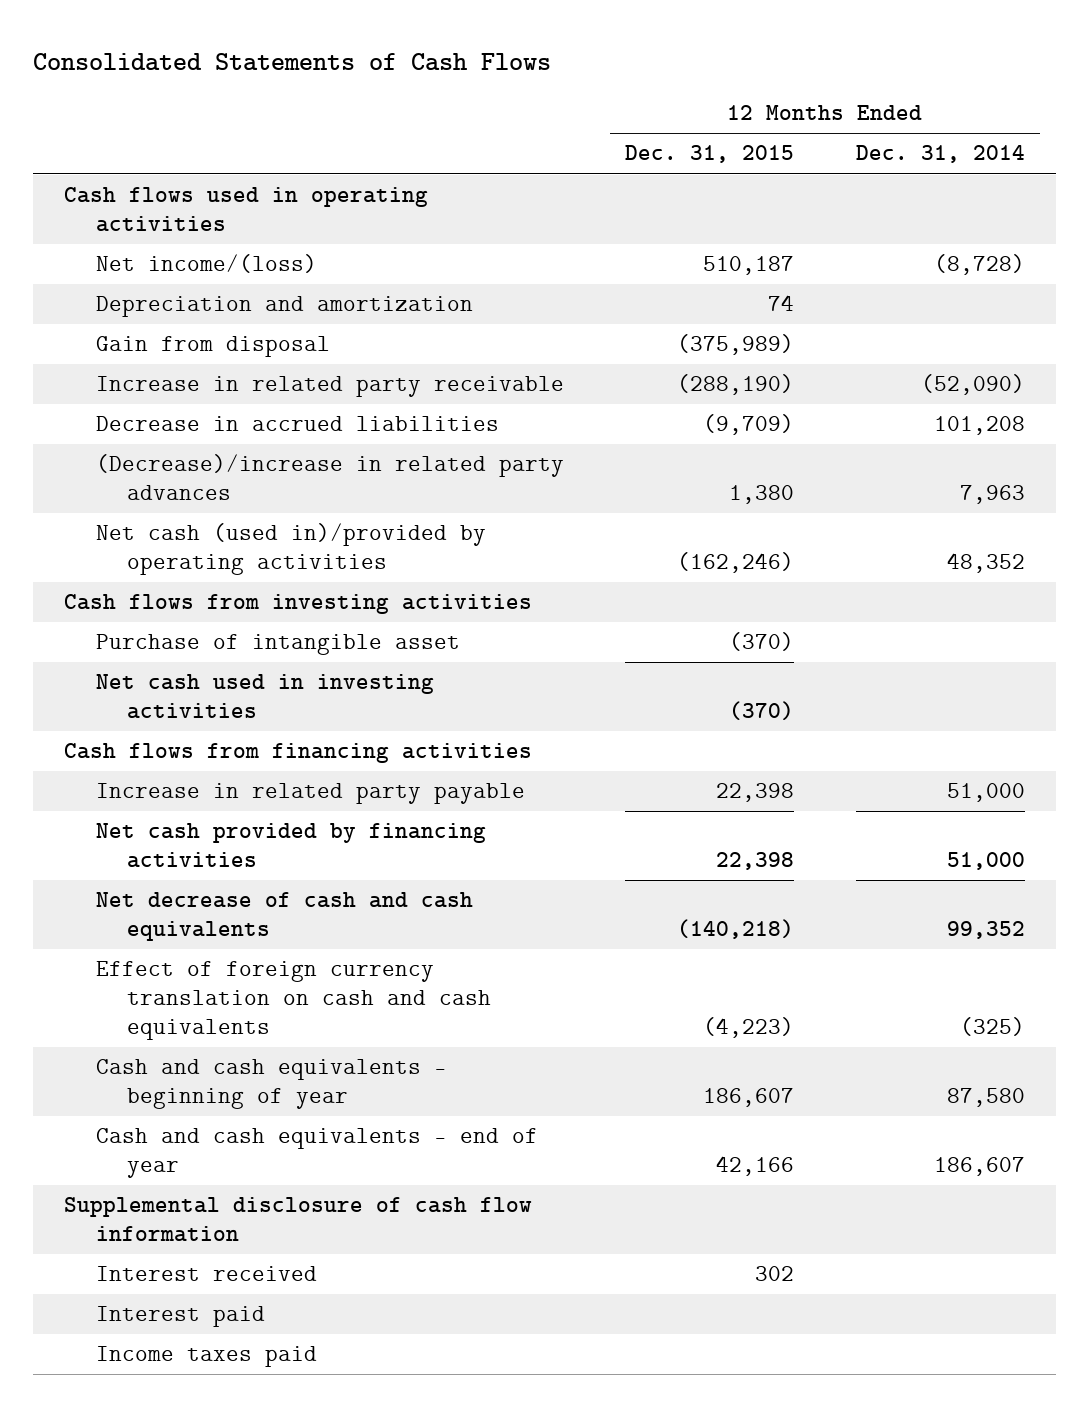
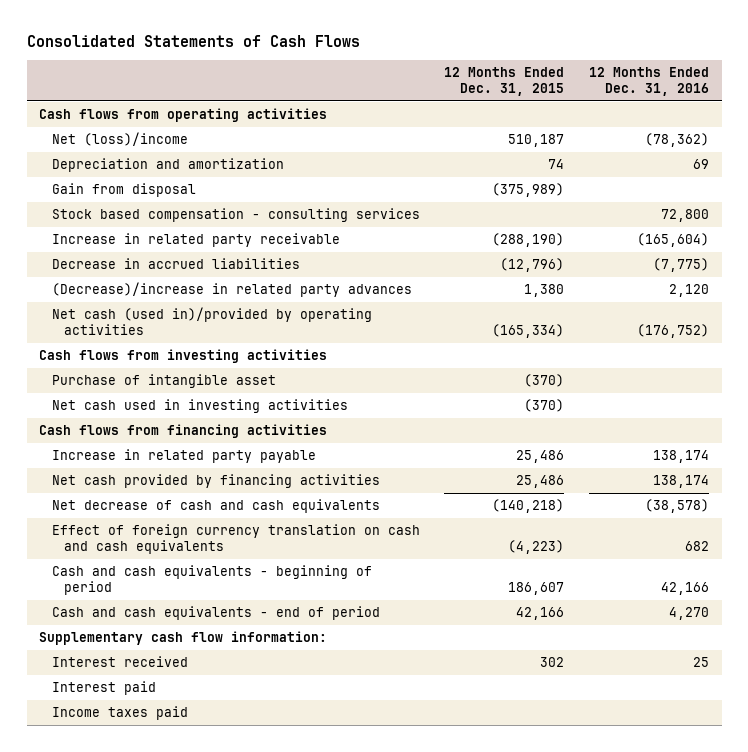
- | 12 Months Ended Dec. 31, 2015 | 12 Months Ended Dec. 31, 2014
+ | 12 Months Ended Dec. 31, 2015 | 12 Months Ended Dec. 31, 2016
- Cash flows used in operating activities
- Net income/(loss) | 510,187 | (8,728)
+ Cash flows from operating activities
+ Net (loss)/income | 510,187 | (78,362)
+ Stock based compensation - consulting services | | 72,800
- Decrease in accrued liabilities | (9,709) | 101,208
+ Decrease in accrued liabilities | (12,796) | (7,775)
- Net cash (used in)/provided by operating activities | (162,246) | 48,352
+ Net cash (used in)/provided by operating activities | (165,334) | (176,752)
- Increase in related party payable | 22,398 | 51,000
- Net cash provided by financing activities | 22,398 | 51,000
+ Increase in related party payable | 25,486 | 138,174
+ Net cash provided by financing activities | 25,486 | 138,174
- Cash and cash equivalents - beginning of year | 186,607 | 87,580
- Cash and cash equivalents - end of year | 42,166 | 186,607
- Supplemental disclosure of cash flow information
+ Cash and cash equivalents - beginning of period | 186,607 | 42,166
+ Cash and cash equivalents - end of period | 42,166 | 4,270
+ Supplementary cash flow information:

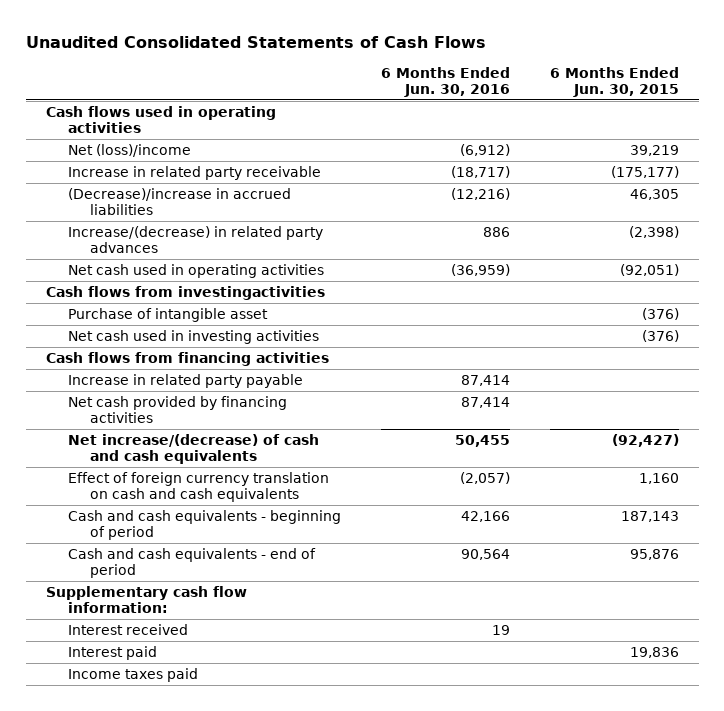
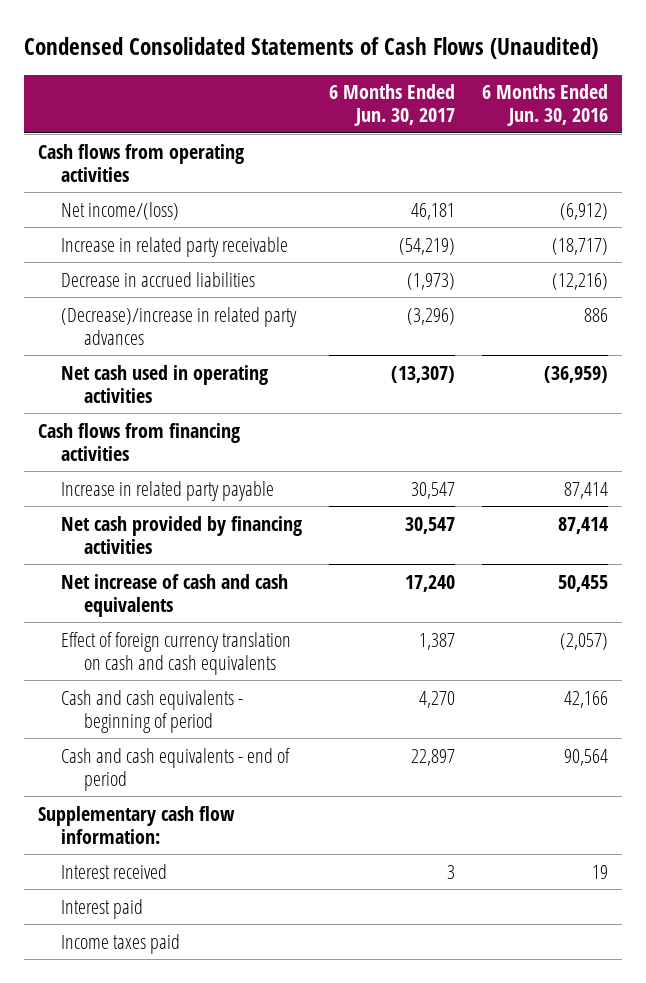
- Unaudited Consolidated Statements of Cash Flows
+ Condensed Consolidated Statements of Cash Flows (Unaudited)
- | 6 Months Ended Jun. 30, 2016 | 6 Months Ended Jun. 30, 2015
+ | 6 Months Ended Jun. 30, 2017 | 6 Months Ended Jun. 30, 2016
- Cash flows used in operating activities
- Net (loss)/income | (6,912) | 39,219
+ Cash flows from operating activities
+ Net income/(loss) | 46,181 | (6,912)
- (Decrease)/increase in accrued liabilities | (12,216) | 46,305
- Increase/(decrease) in related party advances | 886 | (2,398)
+ Decrease in accrued liabilities | (1,973) | (12,216)
+ (Decrease)/increase in related party advances | (3,296) | 886
- Cash flows from investingactivities
- Purchase of intangible asset | | (376)
- Net cash used in investing activities | | (376)
- Net increase/(decrease) of cash and cash equivalents | 50,455 | (92,427)
+ Net increase of cash and cash equivalents | 17,240 | 50,455

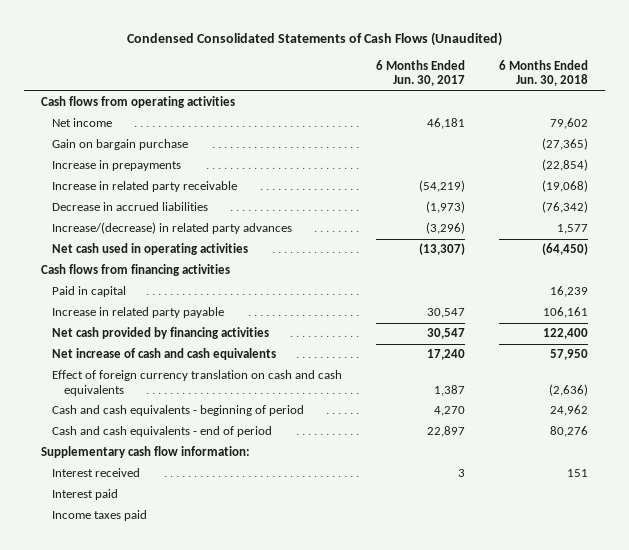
- | 6 Months Ended Jun. 30, 2017 | 6 Months Ended Jun. 30, 2016
+ | 6 Months Ended Jun. 30, 2017 | 6 Months Ended Jun. 30, 2018
- Net income/(loss) | 46,181 | (6,912)
+ Net income | 46,181 | 79,602
+ Gain on bargain purchase | | (27,365)
+ Increase in prepayments | | (22,854)
- (Decrease)/increase in related party advances | (3,296) | 886
+ Increase/(decrease) in related party advances | (3,296) | 1,577
+ Paid in capital | | 16,239

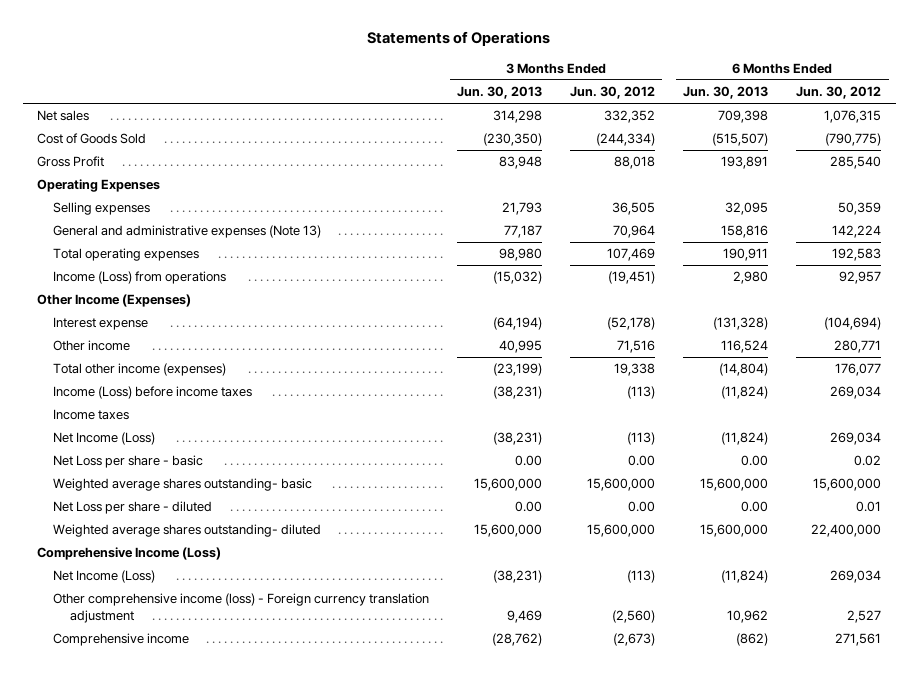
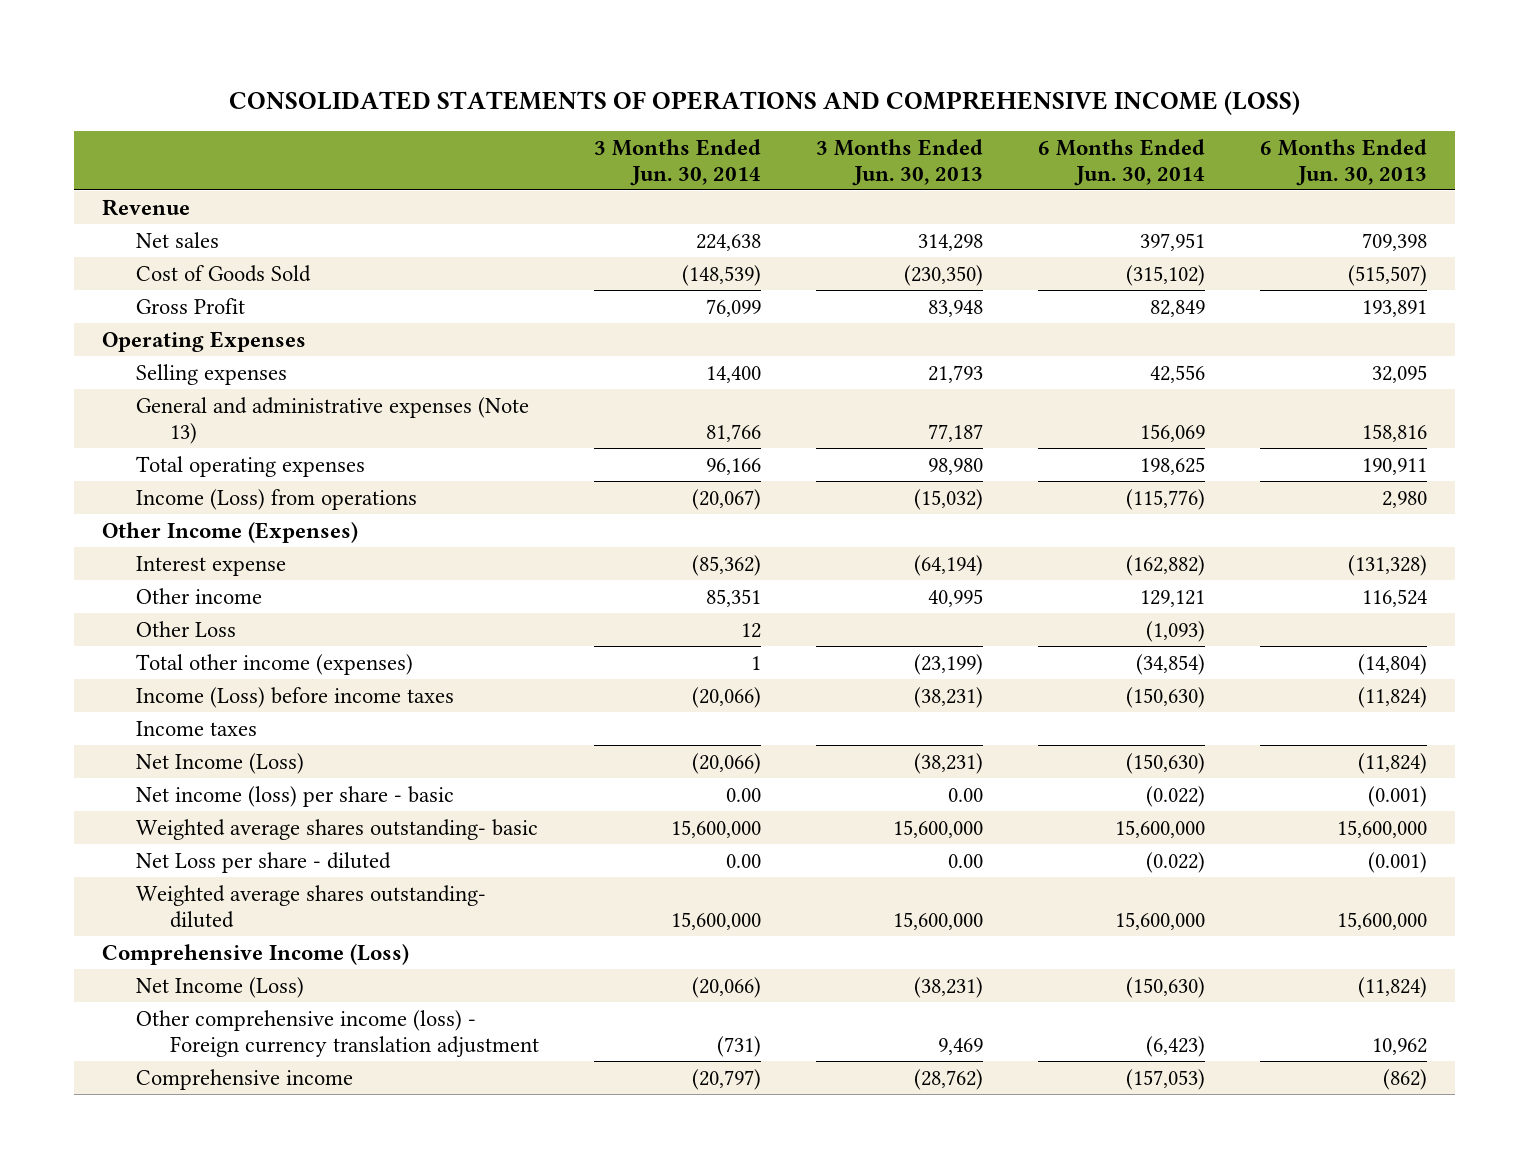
- Statements of Operations
+ CONSOLIDATED STATEMENTS OF OPERATIONS AND COMPREHENSIVE INCOME (LOSS)
- | 3 Months Ended Jun. 30, 2013 | 3 Months Ended Jun. 30, 2012 | 6 Months Ended Jun. 30, 2013 | 6 Months Ended Jun. 30, 2012
+ | 3 Months Ended Jun. 30, 2014 | 3 Months Ended Jun. 30, 2013 | 6 Months Ended Jun. 30, 2014 | 6 Months Ended Jun. 30, 2013
+ Revenue
+ Other Loss | 12 | | (1,093) |
- Net Loss per share - basic | 0.00 | 0.00 | 0.00 | 0.02
+ Net income (loss) per share - basic | 0.00 | 0.00 | (0.022) | (0.001)
- Net Loss per share - diluted | 0.00 | 0.00 | 0.00 | 0.01
+ Net Loss per share - diluted | 0.00 | 0.00 | (0.022) | (0.001)

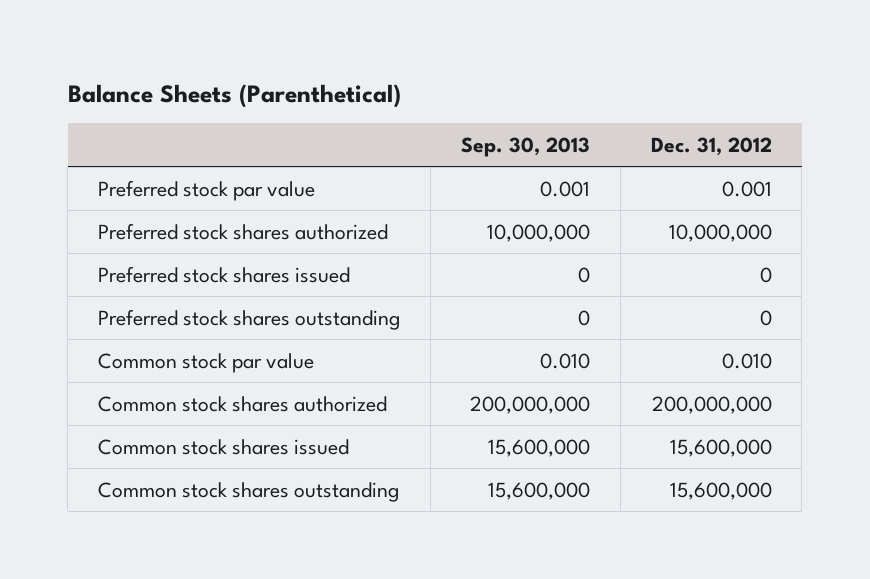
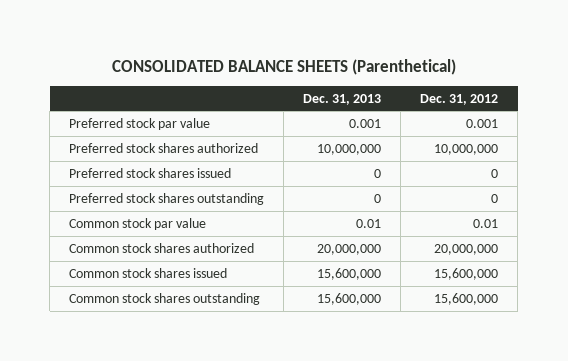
- Balance Sheets (Parenthetical)
+ CONSOLIDATED BALANCE SHEETS (Parenthetical)
- | Sep. 30, 2013 | Dec. 31, 2012
+ | Dec. 31, 2013 | Dec. 31, 2012
- Common stock par value | 0.010 | 0.010
- Common stock shares authorized | 200,000,000 | 200,000,000
+ Common stock par value | 0.01 | 0.01
+ Common stock shares authorized | 20,000,000 | 20,000,000

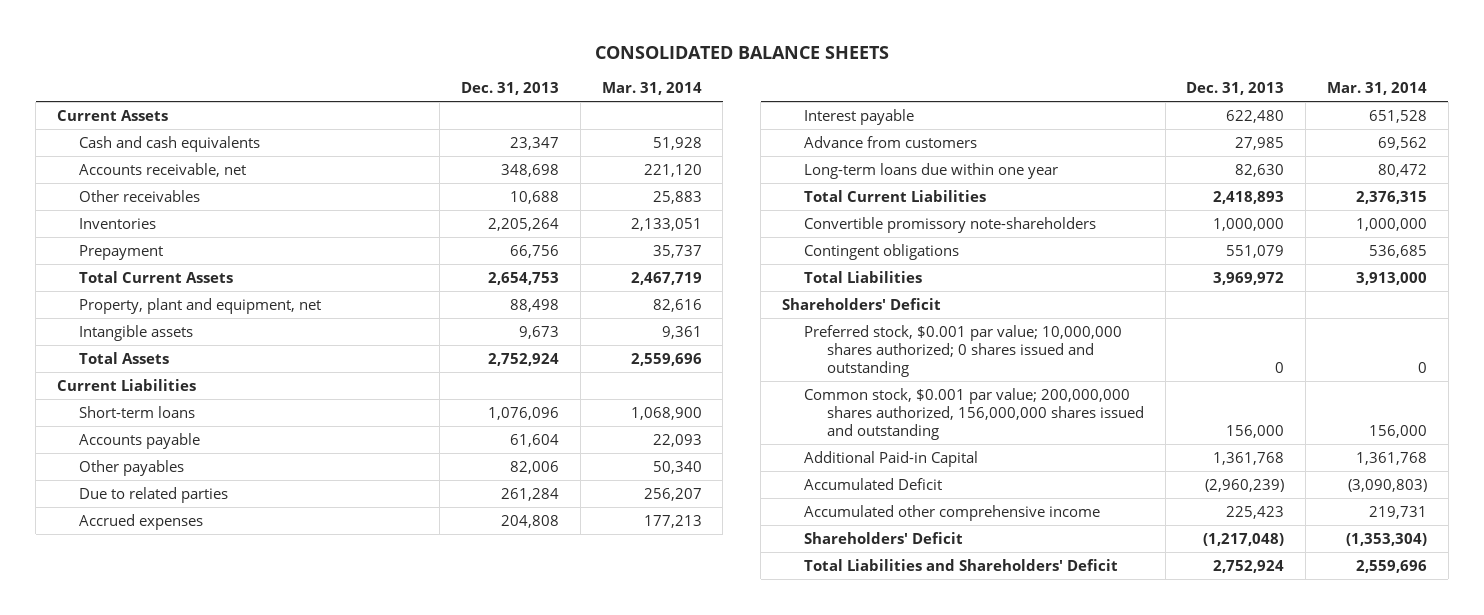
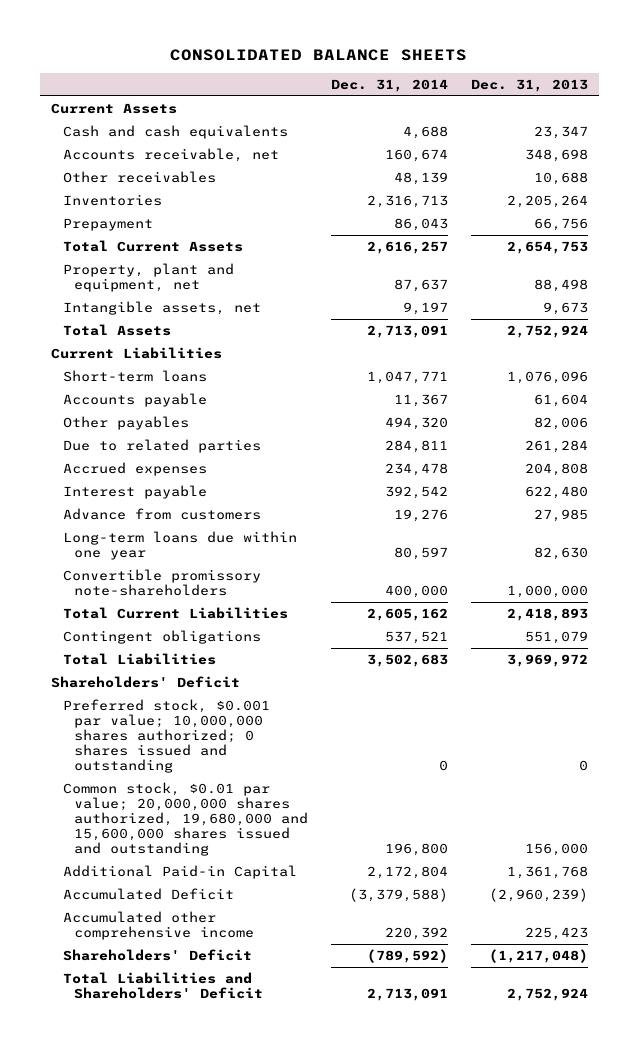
- | Dec. 31, 2013 | Mar. 31, 2014
+ | Dec. 31, 2014 | Dec. 31, 2013
- Intangible assets | 9,673 | 9,361
+ Intangible assets, net | 9,197 | 9,673
moved down: Total Current Liabilities | 2,605,162 | 2,418,893
- Common stock, $0.001 par value; 200,000,000 shares authorized, 156,000,000 shares issued and outstanding | 156,000 | 156,000
+ Common stock, $0.01 par value; 20,000,000 shares authorized, 19,680,000 and 15,600,000 shares issued and outstanding | 196,800 | 156,000

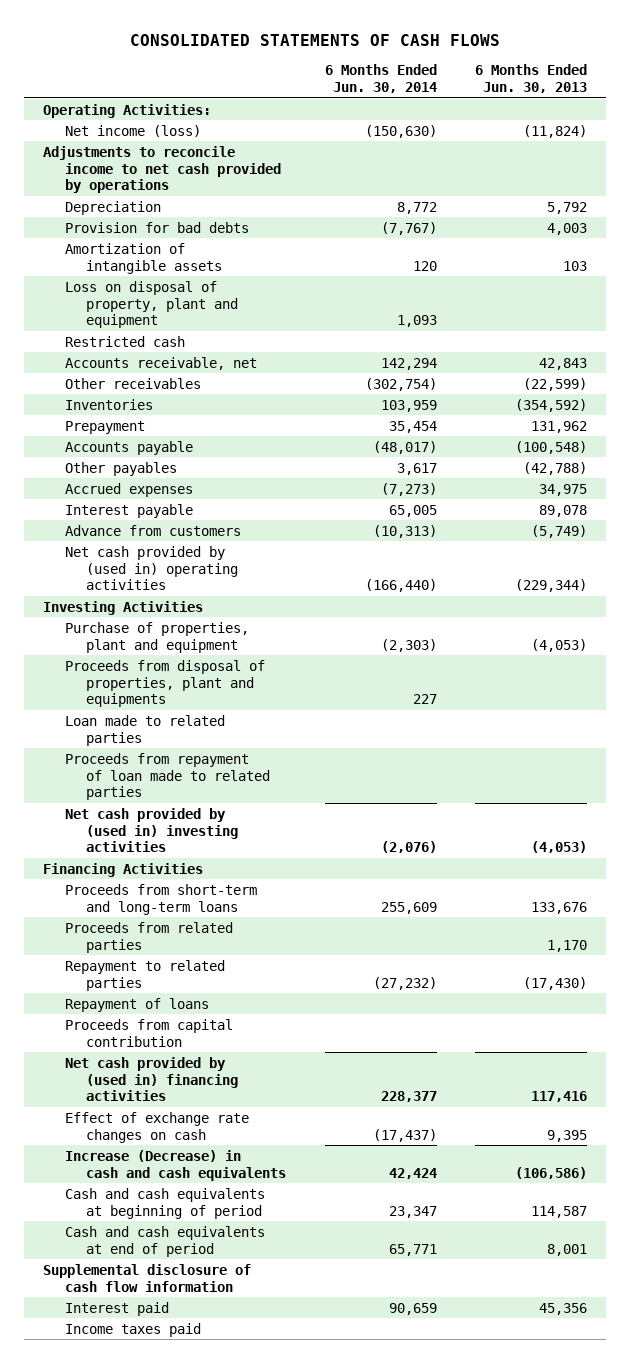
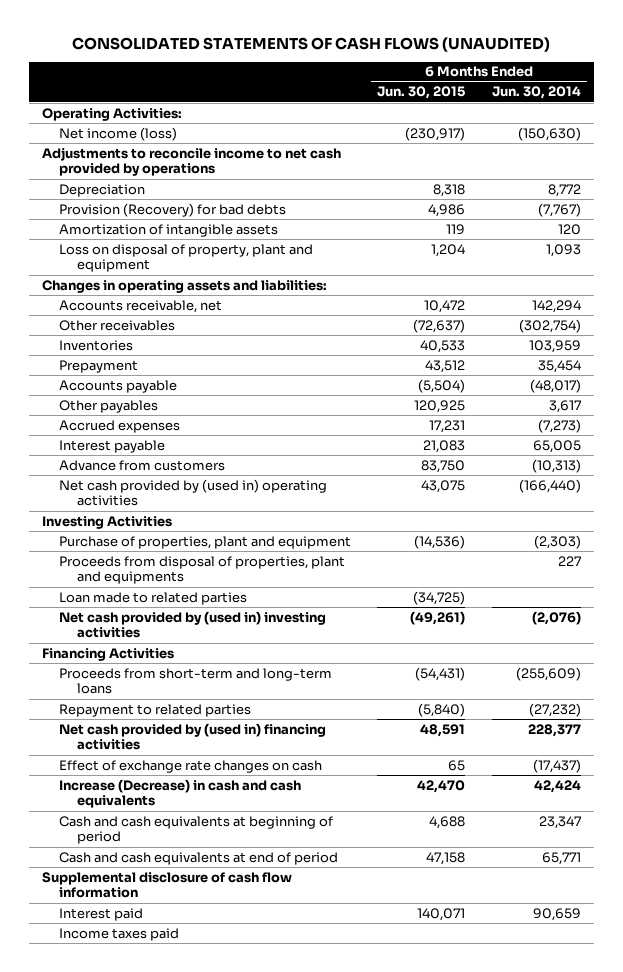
- CONSOLIDATED STATEMENTS OF CASH FLOWS
+ CONSOLIDATED STATEMENTS OF CASH FLOWS (UNAUDITED)
- | 6 Months Ended Jun. 30, 2014 | 6 Months Ended Jun. 30, 2013
+ | 6 Months Ended Jun. 30, 2015 | 6 Months Ended Jun. 30, 2014
- Provision for bad debts | (7,767) | 4,003
+ Provision (Recovery) for bad debts | 4,986 | (7,767)
- Restricted cash
+ Changes in operating assets and liabilities:
- Proceeds from repayment of loan made to related parties
- Proceeds from short-term and long-term loans | 255,609 | 133,676
- Proceeds from related parties | | 1,170
+ Proceeds from short-term and long-term loans | (54,431) | (255,609)
- Repayment of loans
- Proceeds from capital contribution

